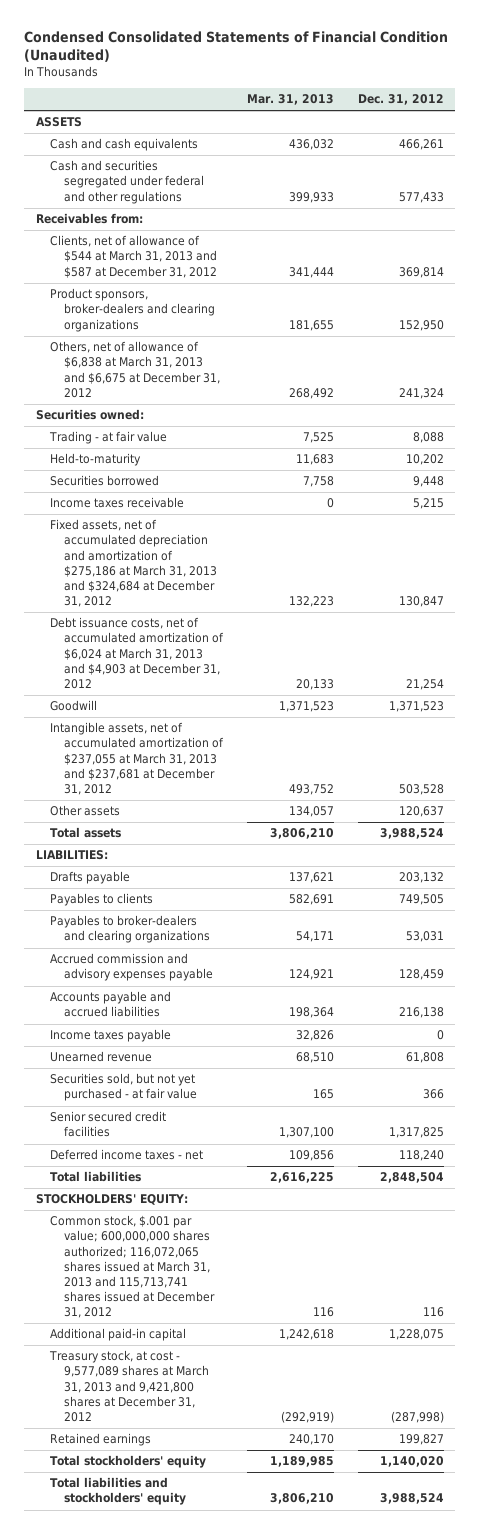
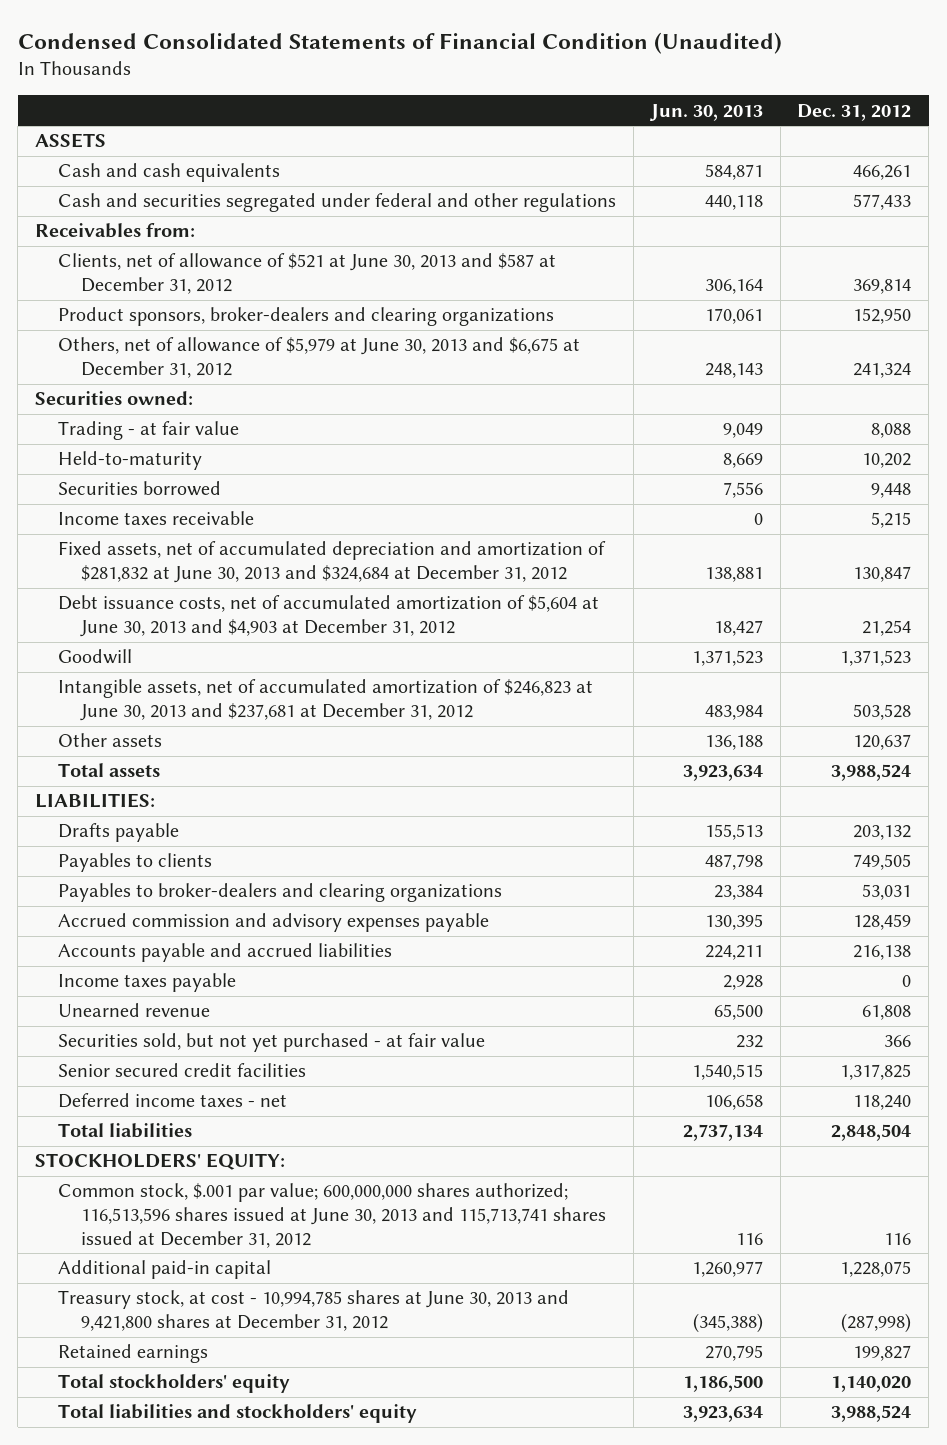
- | Mar. 31, 2013 | Dec. 31, 2012
+ | Jun. 30, 2013 | Dec. 31, 2012
- Clients, net of allowance of $544 at March 31, 2013 and $587 at December 31, 2012 | 341,444 | 369,814
+ Clients, net of allowance of $521 at June 30, 2013 and $587 at December 31, 2012 | 306,164 | 369,814
- Others, net of allowance of $6,838 at March 31, 2013 and $6,675 at December 31, 2012 | 268,492 | 241,324
+ Others, net of allowance of $5,979 at June 30, 2013 and $6,675 at December 31, 2012 | 248,143 | 241,324
- Fixed assets, net of accumulated depreciation and amortization of $275,186 at March 31, 2013 and $324,684 at December 31, 2012 | 132,223 | 130,847
- Debt issuance costs, net of accumulated amortization of $6,024 at March 31, 2013 and $4,903 at December 31, 2012 | 20,133 | 21,254
+ Fixed assets, net of accumulated depreciation and amortization of $281,832 at June 30, 2013 and $324,684 at December 31, 2012 | 138,881 | 130,847
+ Debt issuance costs, net of accumulated amortization of $5,604 at June 30, 2013 and $4,903 at December 31, 2012 | 18,427 | 21,254
- Intangible assets, net of accumulated amortization of $237,055 at March 31, 2013 and $237,681 at December 31, 2012 | 493,752 | 503,528
+ Intangible assets, net of accumulated amortization of $246,823 at June 30, 2013 and $237,681 at December 31, 2012 | 483,984 | 503,528
- Common stock, $.001 par value; 600,000,000 shares authorized; 116,072,065 shares issued at March 31, 2013 and 115,713,741 shares issued at December 31, 2012 | 116 | 116
+ Common stock, $.001 par value; 600,000,000 shares authorized; 116,513,596 shares issued at June 30, 2013 and 115,713,741 shares issued at December 31, 2012 | 116 | 116
- Treasury stock, at cost - 9,577,089 shares at March 31, 2013 and 9,421,800 shares at December 31, 2012 | (292,919) | (287,998)
+ Treasury stock, at cost - 10,994,785 shares at June 30, 2013 and 9,421,800 shares at December 31, 2012 | (345,388) | (287,998)

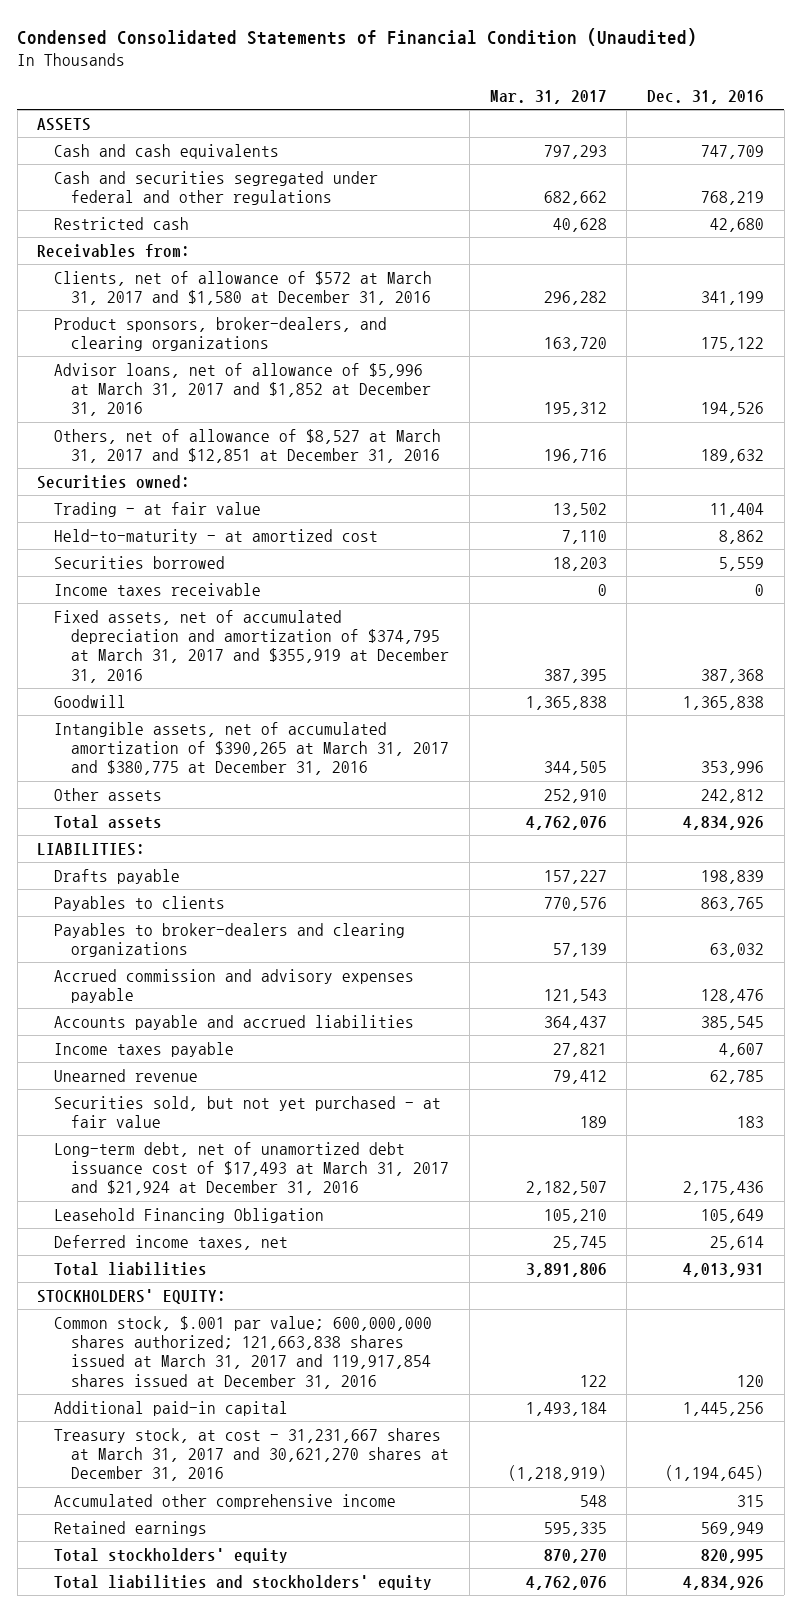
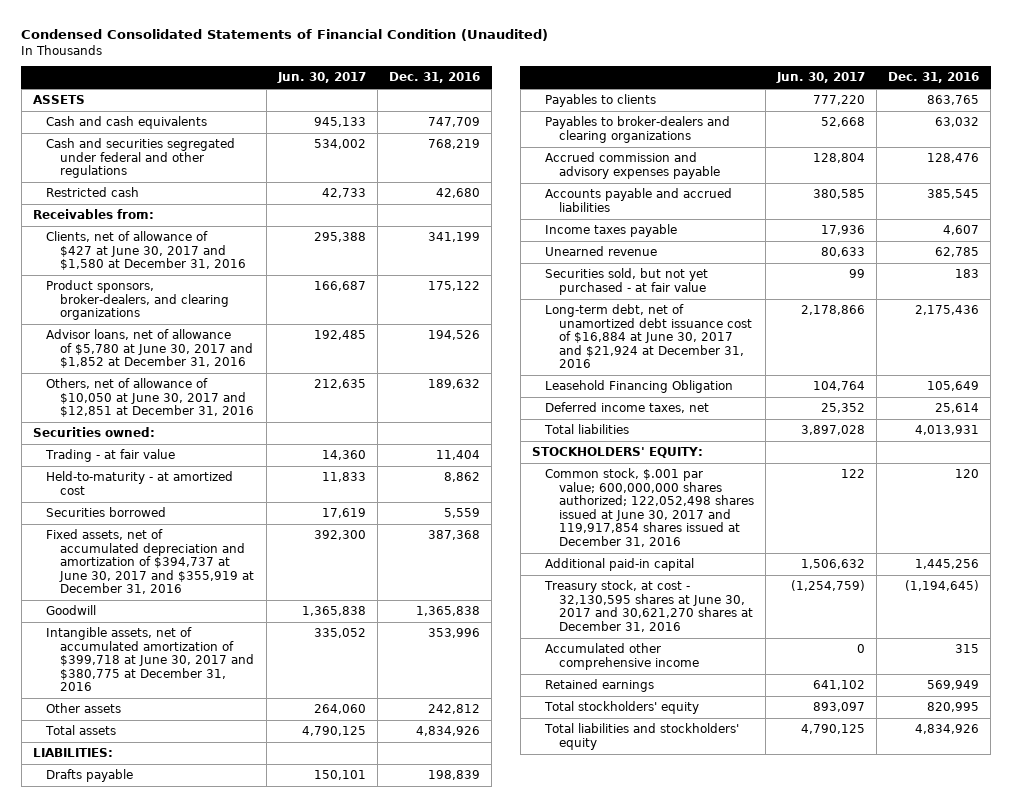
- | Mar. 31, 2017 | Dec. 31, 2016
+ | Jun. 30, 2017 | Dec. 31, 2016
- Clients, net of allowance of $572 at March 31, 2017 and $1,580 at December 31, 2016 | 296,282 | 341,199
+ Clients, net of allowance of $427 at June 30, 2017 and $1,580 at December 31, 2016 | 295,388 | 341,199
- Advisor loans, net of allowance of $5,996 at March 31, 2017 and $1,852 at December 31, 2016 | 195,312 | 194,526
- Others, net of allowance of $8,527 at March 31, 2017 and $12,851 at December 31, 2016 | 196,716 | 189,632
+ Advisor loans, net of allowance of $5,780 at June 30, 2017 and $1,852 at December 31, 2016 | 192,485 | 194,526
+ Others, net of allowance of $10,050 at June 30, 2017 and $12,851 at December 31, 2016 | 212,635 | 189,632
- Income taxes receivable | 0 | 0
- Fixed assets, net of accumulated depreciation and amortization of $374,795 at March 31, 2017 and $355,919 at December 31, 2016 | 387,395 | 387,368
+ Fixed assets, net of accumulated depreciation and amortization of $394,737 at June 30, 2017 and $355,919 at December 31, 2016 | 392,300 | 387,368
- Intangible assets, net of accumulated amortization of $390,265 at March 31, 2017 and $380,775 at December 31, 2016 | 344,505 | 353,996
+ Intangible assets, net of accumulated amortization of $399,718 at June 30, 2017 and $380,775 at December 31, 2016 | 335,052 | 353,996
- Long-term debt, net of unamortized debt issuance cost of $17,493 at March 31, 2017 and $21,924 at December 31, 2016 | 2,182,507 | 2,175,436
+ Long-term debt, net of unamortized debt issuance cost of $16,884 at June 30, 2017 and $21,924 at December 31, 2016 | 2,178,866 | 2,175,436
- Common stock, $.001 par value; 600,000,000 shares authorized; 121,663,838 shares issued at March 31, 2017 and 119,917,854 shares issued at December 31, 2016 | 122 | 120
+ Common stock, $.001 par value; 600,000,000 shares authorized; 122,052,498 shares issued at June 30, 2017 and 119,917,854 shares issued at December 31, 2016 | 122 | 120
- Treasury stock, at cost - 31,231,667 shares at March 31, 2017 and 30,621,270 shares at December 31, 2016 | (1,218,919) | (1,194,645)
+ Treasury stock, at cost - 32,130,595 shares at June 30, 2017 and 30,621,270 shares at December 31, 2016 | (1,254,759) | (1,194,645)

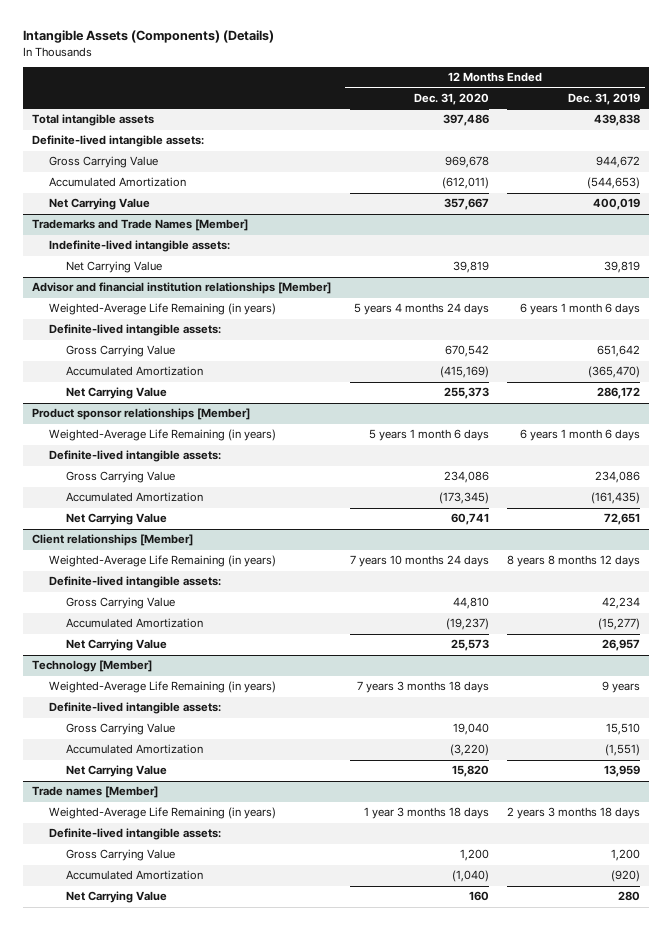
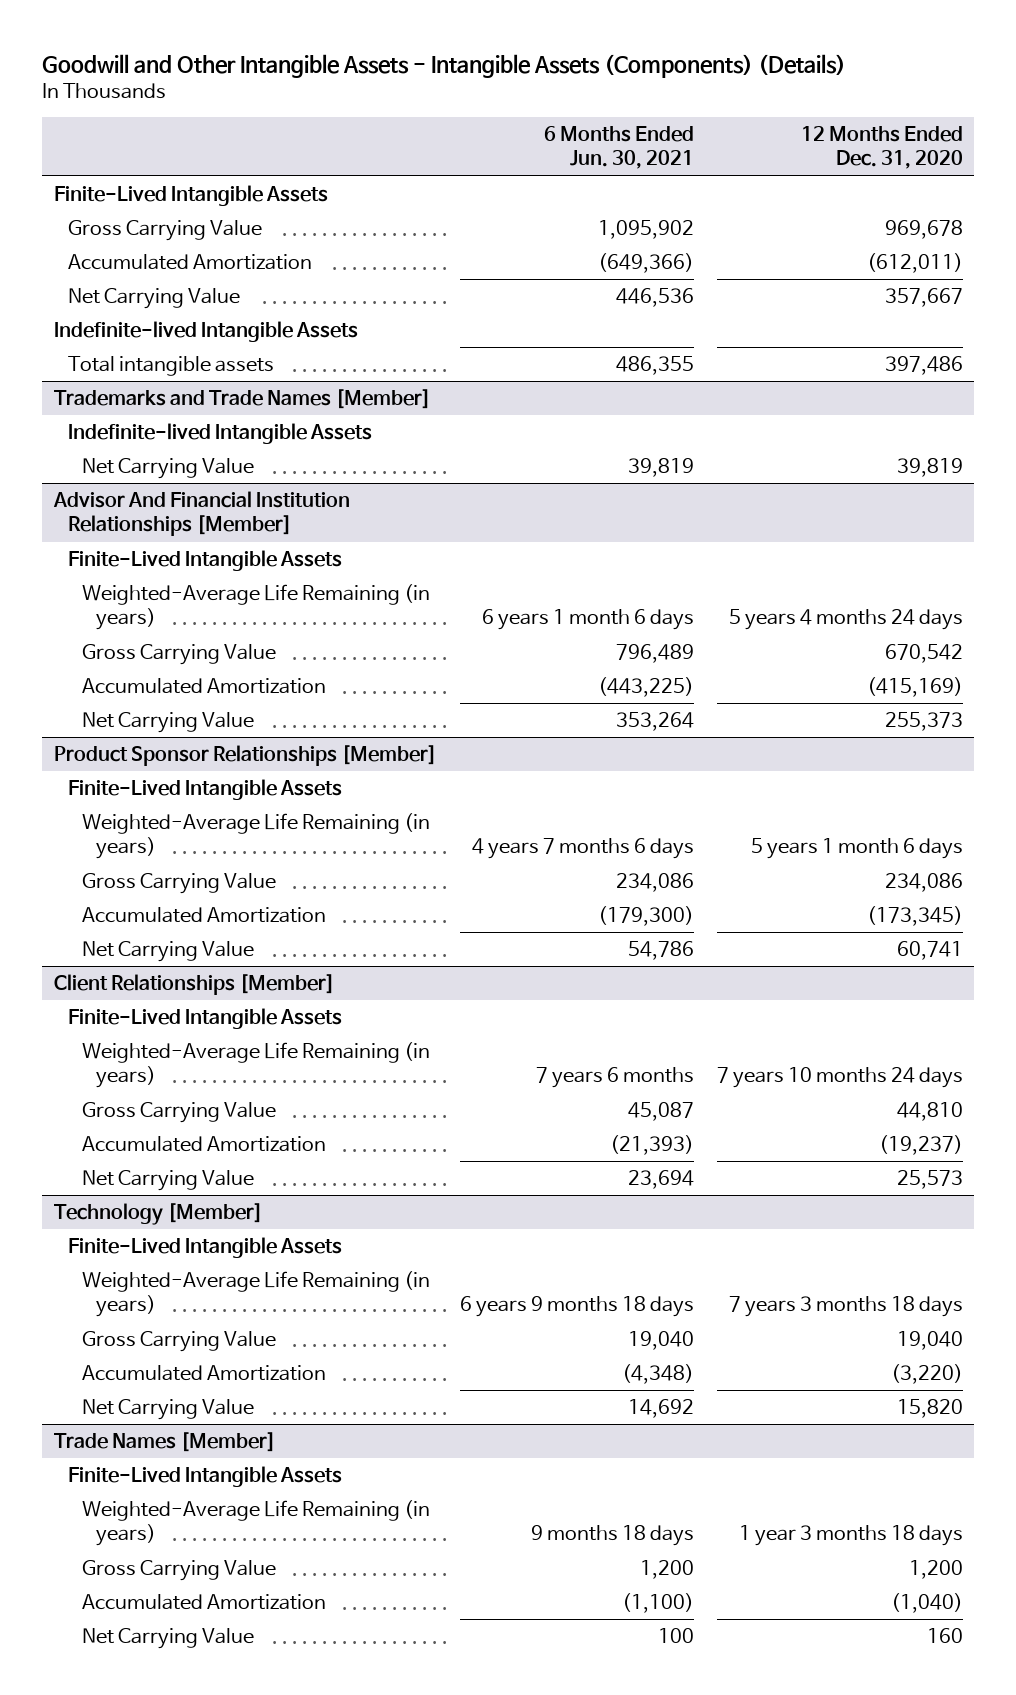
- Intangible Assets (Components) (Details)
+ Goodwill and Other Intangible Assets - Intangible Assets (Components) (Details)
- | 12 Months Ended Dec. 31, 2020 | 12 Months Ended Dec. 31, 2019
+ | 6 Months Ended Jun. 30, 2021 | 12 Months Ended Dec. 31, 2020
- Definite-lived intangible assets:
+ Finite-Lived Intangible Assets
+ Indefinite-lived Intangible Assets
moved down: Total intangible assets | 486,355 | 397,486
@ Trademarks and Trade Names [Member]
- Indefinite-lived intangible assets:
+ Indefinite-lived Intangible Assets
- Advisor and financial institution relationships [Member]
+ Advisor And Financial Institution Relationships [Member]
+ Finite-Lived Intangible Assets
- Definite-lived intangible assets:
- Product sponsor relationships [Member]
+ Product Sponsor Relationships [Member]
+ Finite-Lived Intangible Assets
- Definite-lived intangible assets:
- Client relationships [Member]
+ Client Relationships [Member]
+ Finite-Lived Intangible Assets
- Definite-lived intangible assets:
@ Technology [Member]
+ Finite-Lived Intangible Assets
- Definite-lived intangible assets:
- Trade names [Member]
+ Trade Names [Member]
+ Finite-Lived Intangible Assets
- Definite-lived intangible assets:

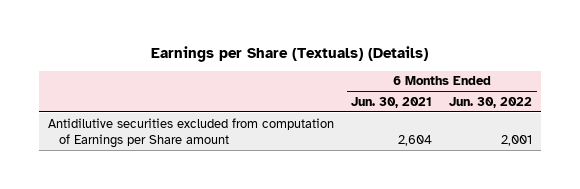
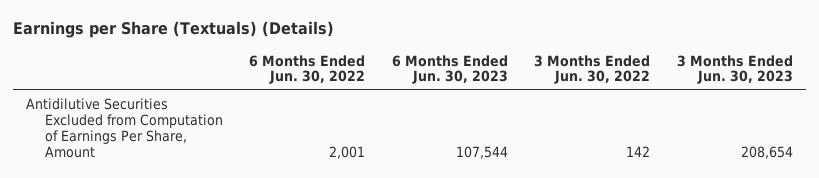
- | 6 Months Ended Jun. 30, 2021 | 6 Months Ended Jun. 30, 2022
+ | 6 Months Ended Jun. 30, 2022 | 6 Months Ended Jun. 30, 2023 | 3 Months Ended Jun. 30, 2022 | 3 Months Ended Jun. 30, 2023
- Antidilutive securities excluded from computation of Earnings per Share amount | 2,604 | 2,001
+ Antidilutive Securities Excluded from Computation of Earnings Per Share, Amount | 2,001 | 107,544 | 142 | 208,654

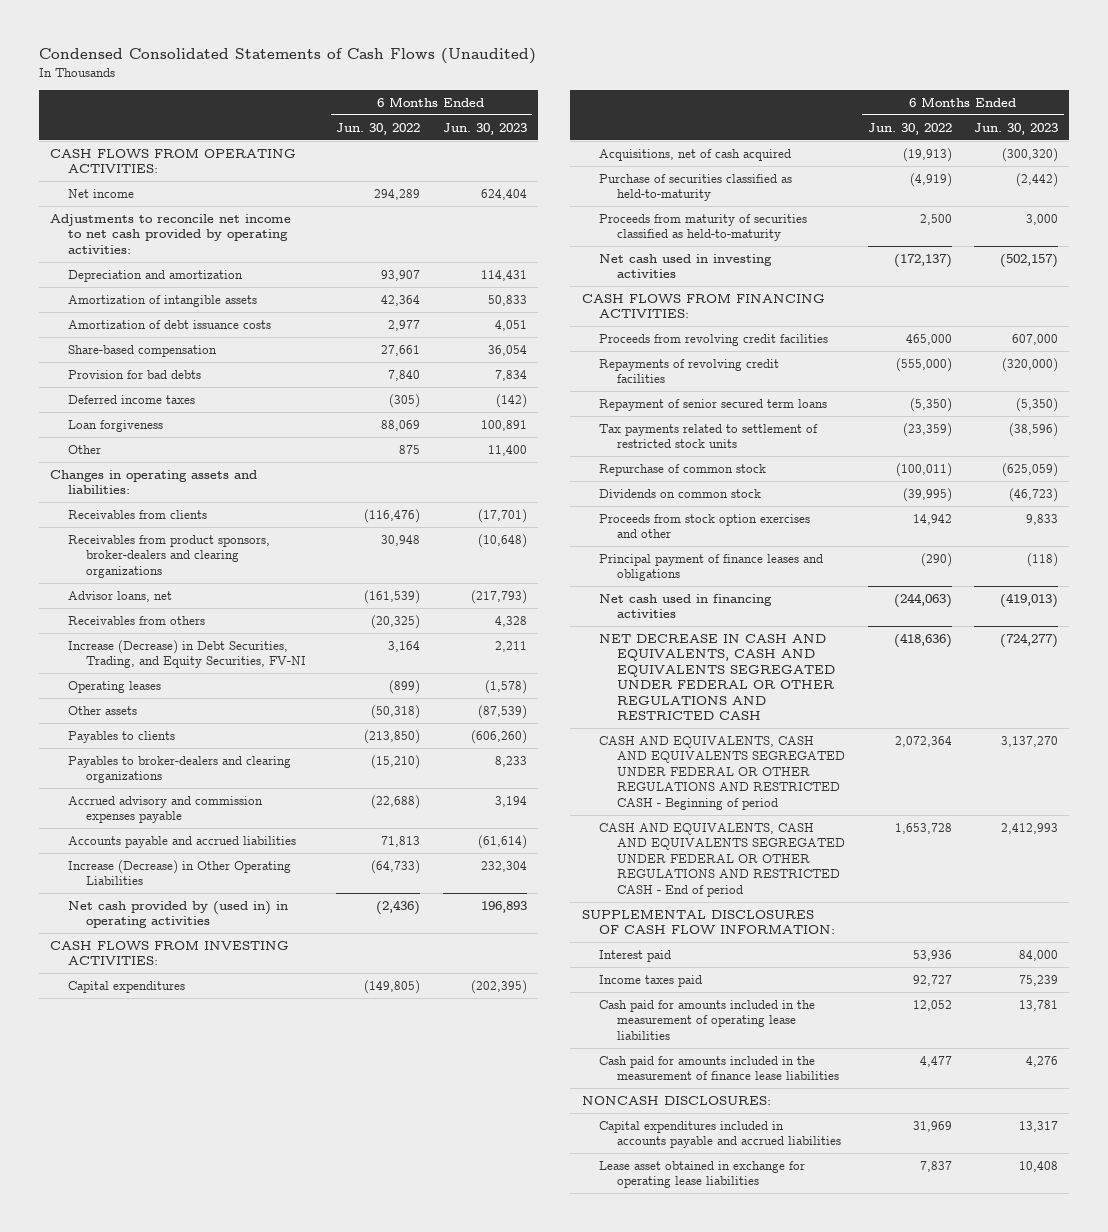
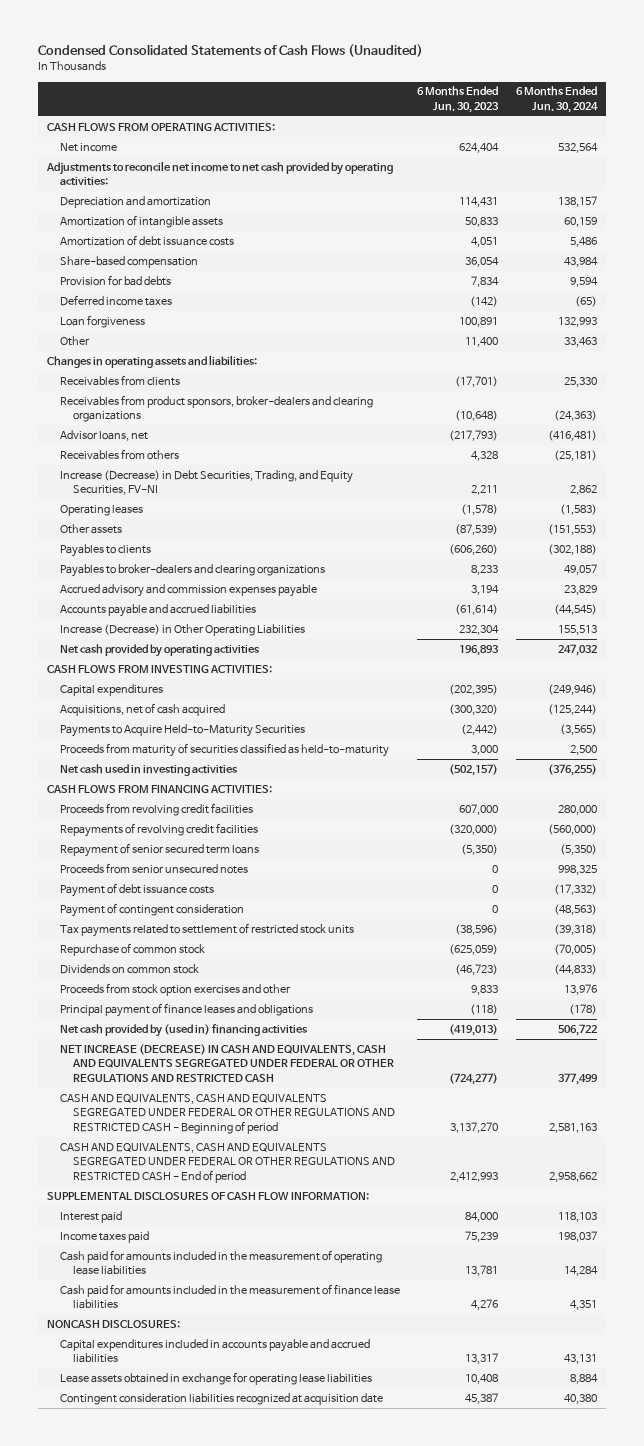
- | 6 Months Ended Jun. 30, 2022 | 6 Months Ended Jun. 30, 2023
+ | 6 Months Ended Jun. 30, 2023 | 6 Months Ended Jun. 30, 2024
- Net cash provided by (used in) in operating activities | (2,436) | 196,893
+ Net cash provided by operating activities | 196,893 | 247,032
- Purchase of securities classified as held-to-maturity | (4,919) | (2,442)
+ Payments to Acquire Held-to-Maturity Securities | (2,442) | (3,565)
+ Proceeds from senior unsecured notes | 0 | 998,325
+ Payment of debt issuance costs | 0 | (17,332)
+ Payment of contingent consideration | 0 | (48,563)
- Net cash used in financing activities | (244,063) | (419,013)
- NET DECREASE IN CASH AND EQUIVALENTS, CASH AND EQUIVALENTS SEGREGATED UNDER FEDERAL OR OTHER REGULATIONS AND RESTRICTED CASH | (418,636) | (724,277)
+ Net cash provided by (used in) financing activities | (419,013) | 506,722
+ NET INCREASE (DECREASE) IN CASH AND EQUIVALENTS, CASH AND EQUIVALENTS SEGREGATED UNDER FEDERAL OR OTHER REGULATIONS AND RESTRICTED CASH | (724,277) | 377,499
- Lease asset obtained in exchange for operating lease liabilities | 7,837 | 10,408
+ Lease assets obtained in exchange for operating lease liabilities | 10,408 | 8,884
+ Contingent consideration liabilities recognized at acquisition date | 45,387 | 40,380

